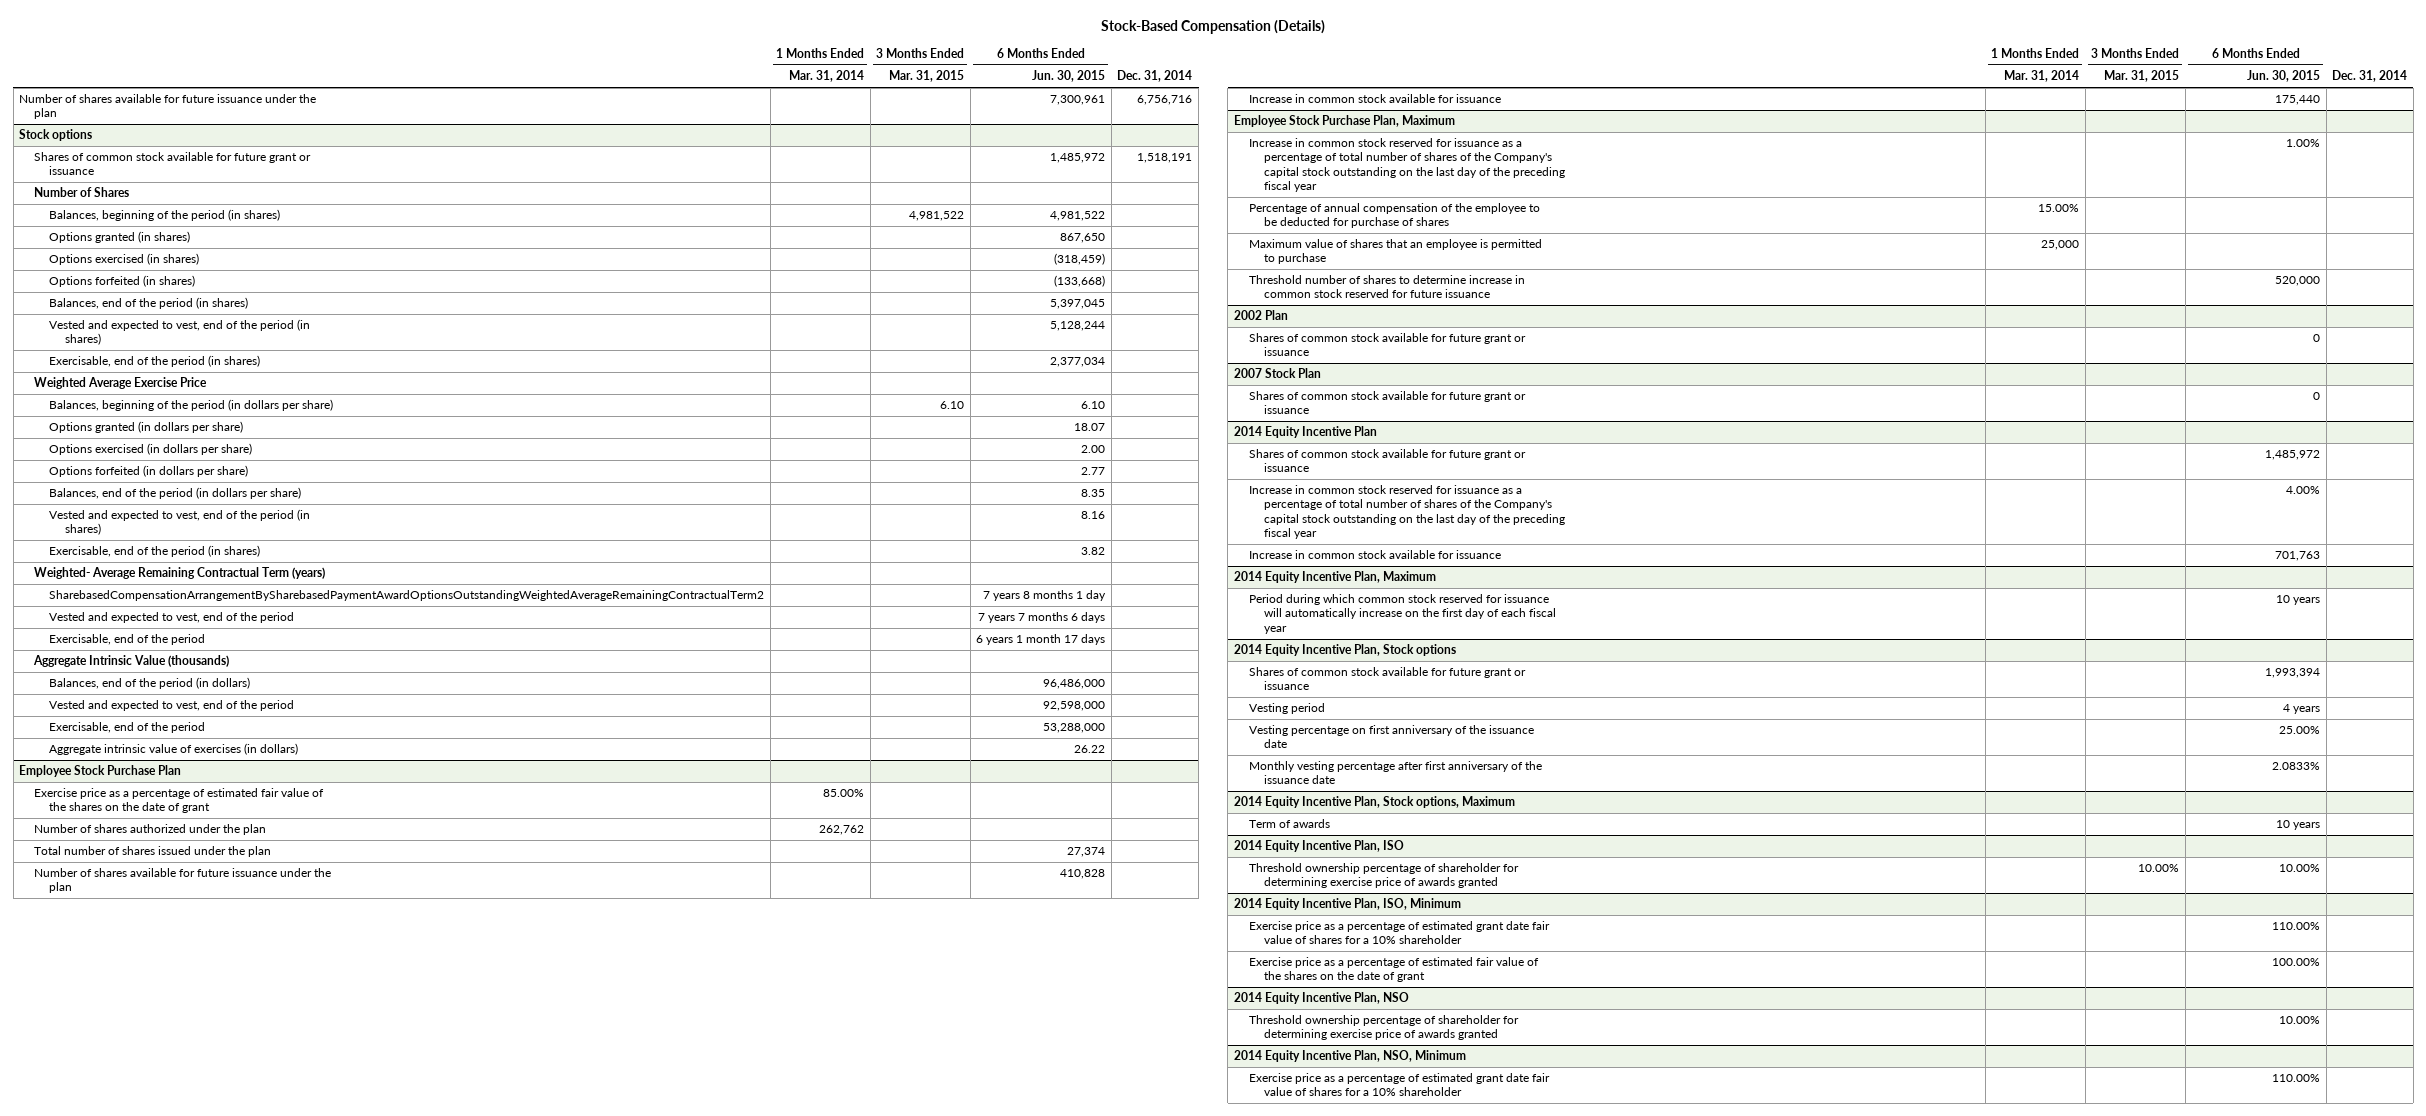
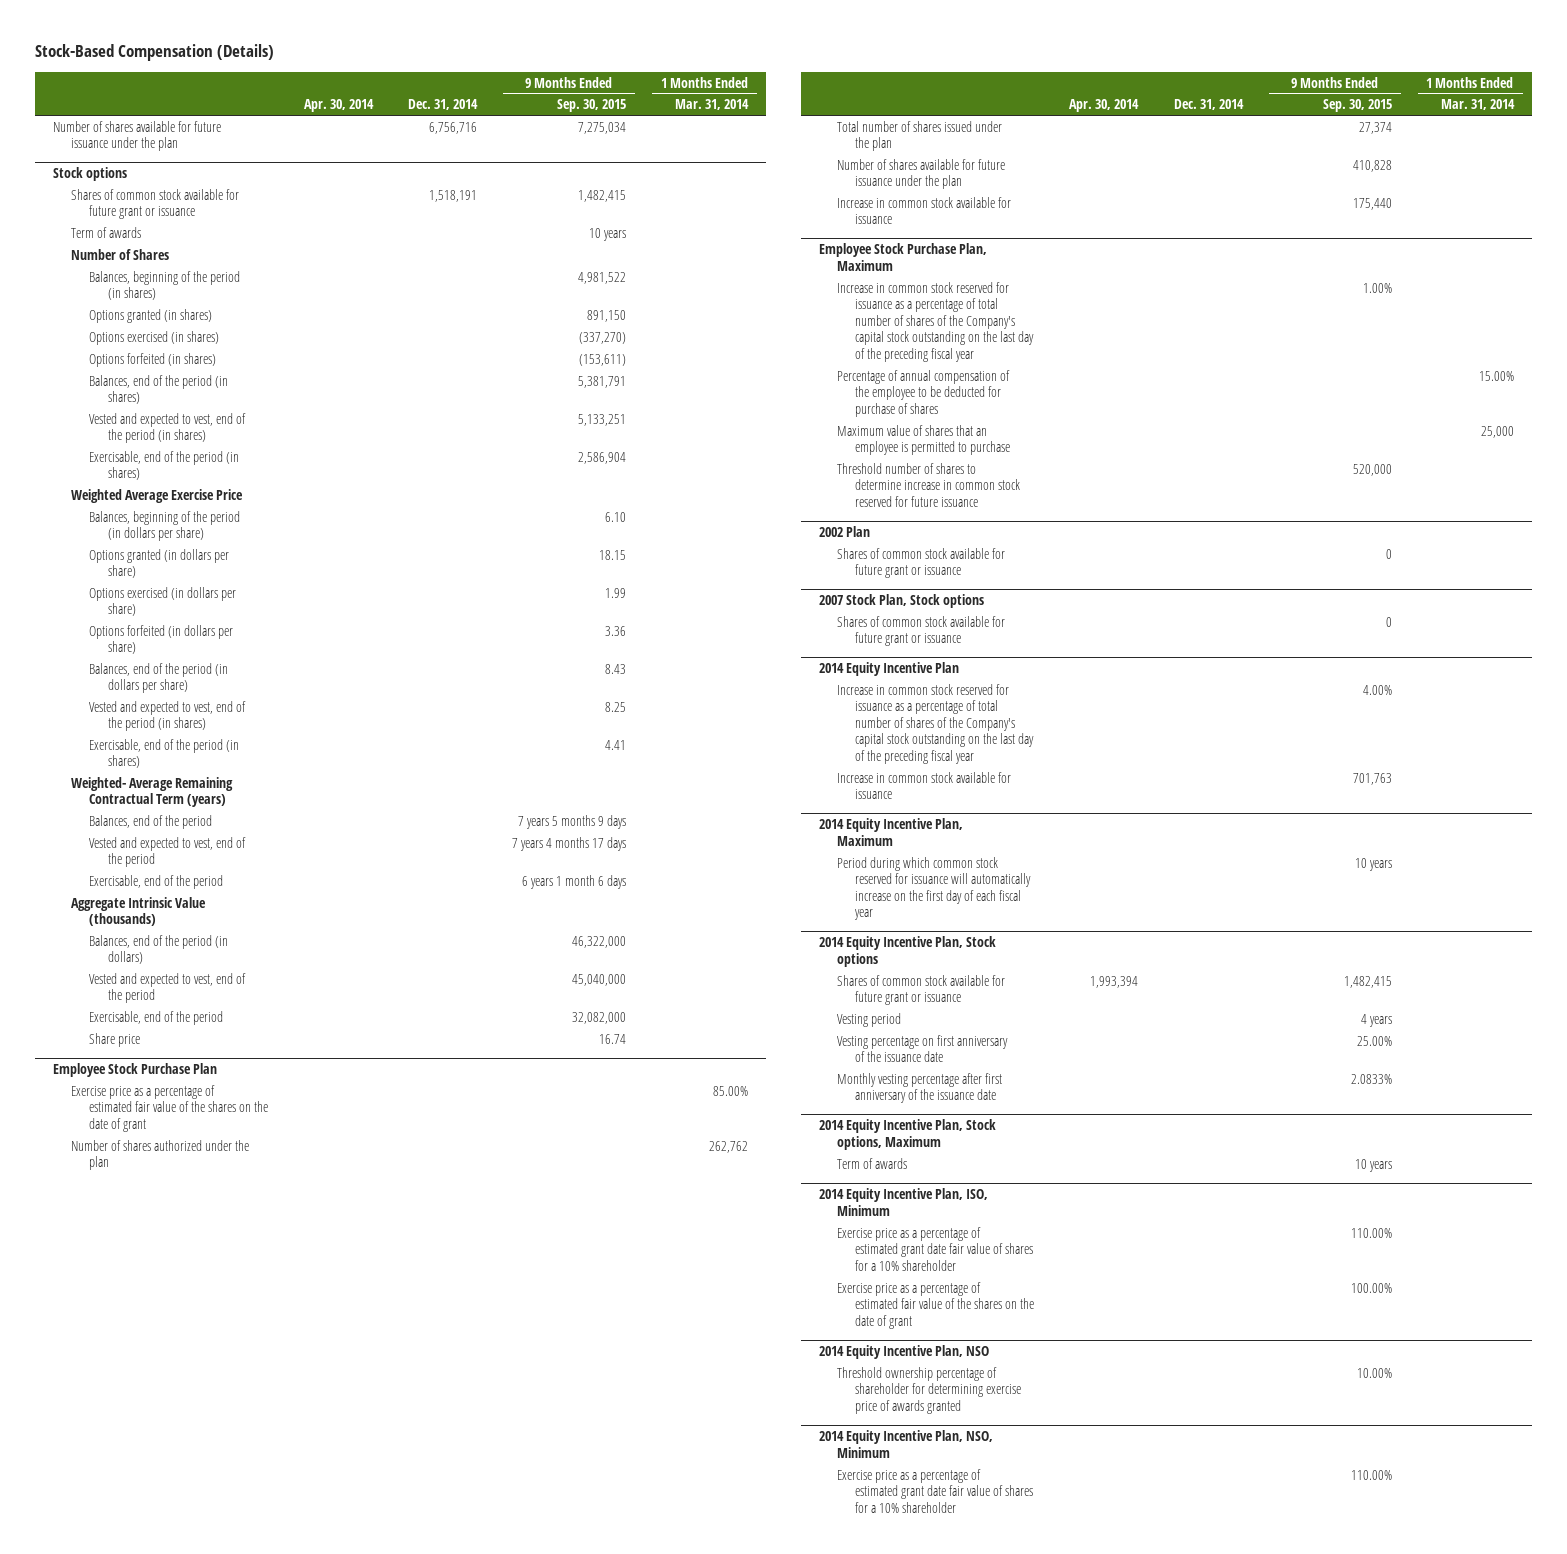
- | 1 Months Ended Mar. 31, 2014 | 3 Months Ended Mar. 31, 2015 | 6 Months Ended Jun. 30, 2015 | Dec. 31, 2014
+ | Apr. 30, 2014 | Dec. 31, 2014 | 9 Months Ended Sep. 30, 2015 | 1 Months Ended Mar. 31, 2014
@ Stock options
+ Term of awards | | | 10 years |
- SharebasedCompensationArrangementBySharebasedPaymentAwardOptionsOutstandingWeightedAverageRemainingContractualTerm2 | | | 7 years 8 months 1 day |
+ Balances, end of the period | | | 7 years 5 months 9 days |
- Aggregate intrinsic value of exercises (in dollars) | | | 26.22 |
+ Share price | | | 16.74 |
- 2007 Stock Plan
+ 2007 Stock Plan, Stock options
@ 2014 Equity Incentive Plan
- Shares of common stock available for future grant or issuance | | | 1,485,972 |
- 2014 Equity Incentive Plan, ISO
- Threshold ownership percentage of shareholder for determining exercise price of awards granted | | 10.00% | 10.00% |

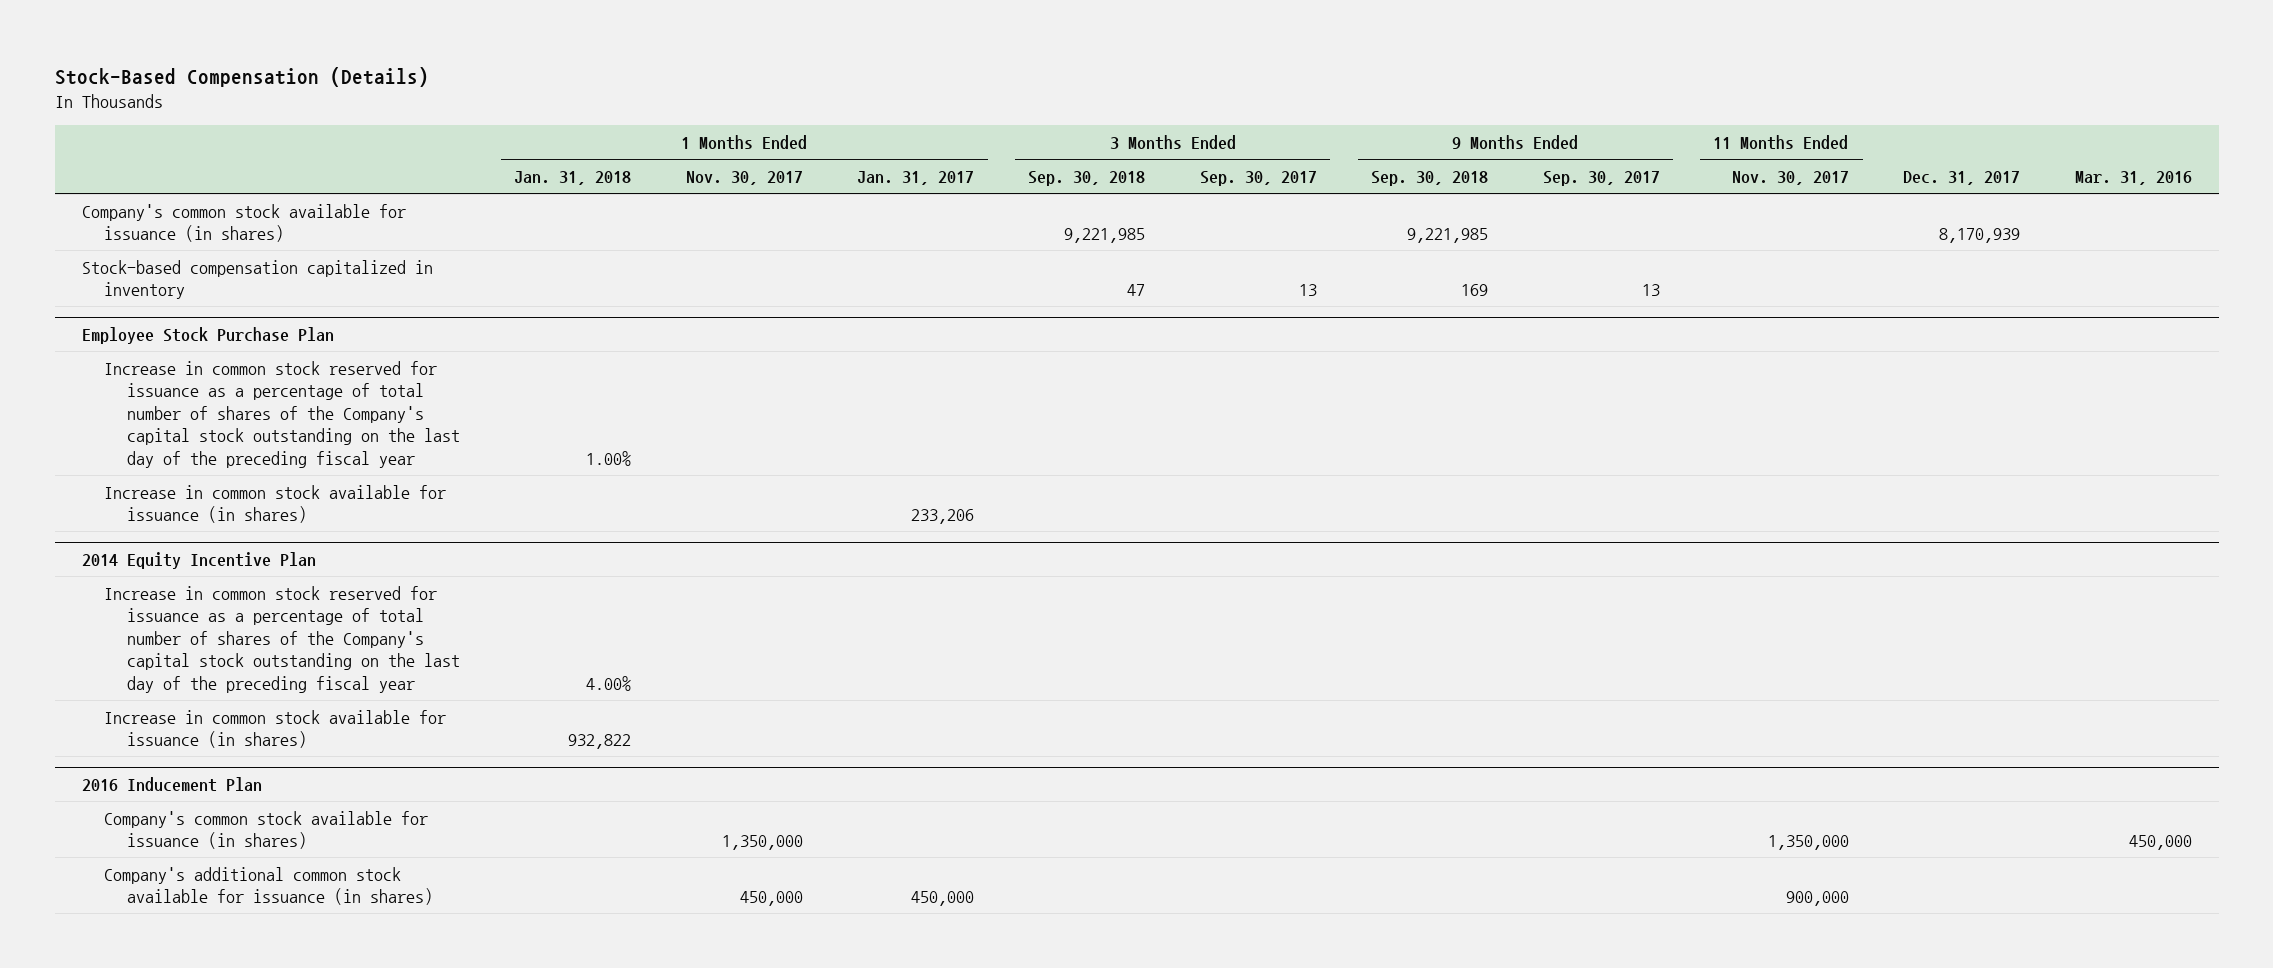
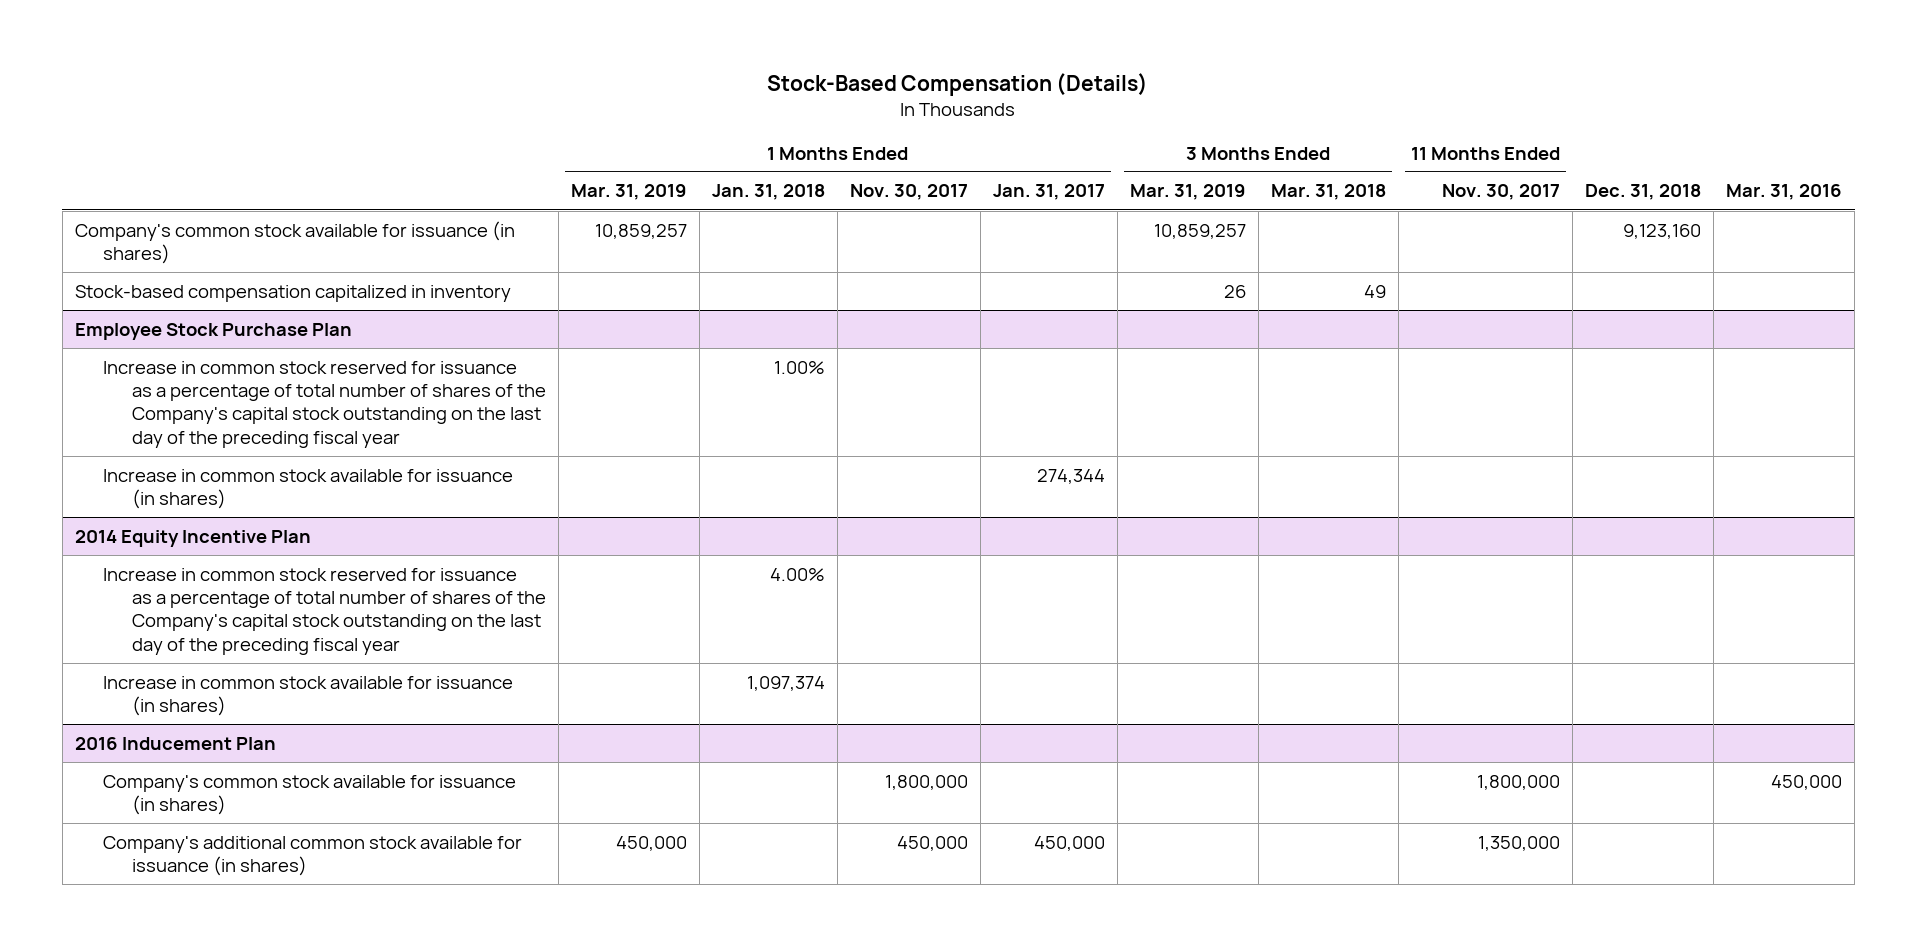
- | 1 Months Ended Jan. 31, 2018 | 1 Months Ended Nov. 30, 2017 | 1 Months Ended Jan. 31, 2017 | 3 Months Ended Sep. 30, 2018 | 3 Months Ended Sep. 30, 2017 | 9 Months Ended Sep. 30, 2018 | 9 Months Ended Sep. 30, 2017 | 11 Months Ended Nov. 30, 2017 | Dec. 31, 2017 | Mar. 31, 2016
+ | 1 Months Ended Mar. 31, 2019 | 1 Months Ended Jan. 31, 2018 | 1 Months Ended Nov. 30, 2017 | 1 Months Ended Jan. 31, 2017 | 3 Months Ended Mar. 31, 2019 | 3 Months Ended Mar. 31, 2018 | 11 Months Ended Nov. 30, 2017 | Dec. 31, 2018 | Mar. 31, 2016
@ Employee Stock Purchase Plan
- Increase in common stock available for issuance (in shares) | | | 233,206 | | | | | | |
+ Increase in common stock available for issuance (in shares) | | | | 274,344 | | | | |
@ 2014 Equity Incentive Plan
- Increase in common stock available for issuance (in shares) | 932,822 | | | | | | | | |
+ Increase in common stock available for issuance (in shares) | | 1,097,374 | | | | | | |
@ 2016 Inducement Plan
- Company's common stock available for issuance (in shares) | | 1,350,000 | | | | | | 1,350,000 | | 450,000
- Company's additional common stock available for issuance (in shares) | | 450,000 | 450,000 | | | | | 900,000 | |
+ Company's common stock available for issuance (in shares) | | | 1,800,000 | | | | 1,800,000 | | 450,000
+ Company's additional common stock available for issuance (in shares) | 450,000 | | 450,000 | 450,000 | | | 1,350,000 | |

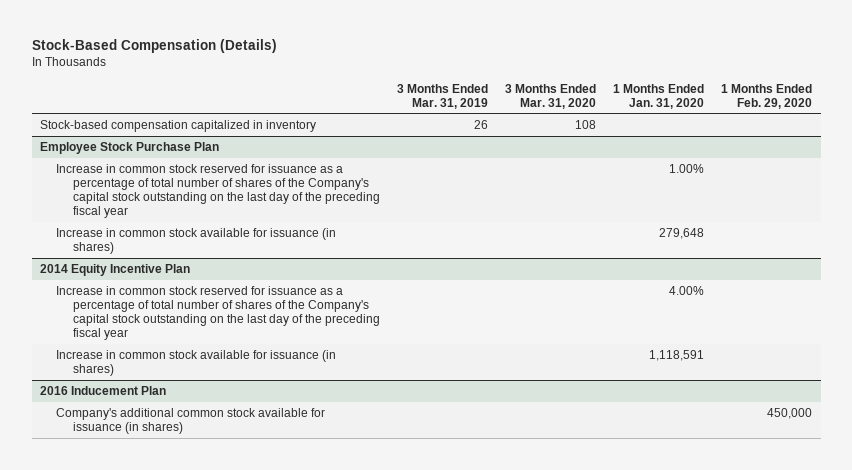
- | 1 Months Ended Mar. 31, 2019 | 1 Months Ended Jan. 31, 2018 | 1 Months Ended Nov. 30, 2017 | 1 Months Ended Jan. 31, 2017 | 3 Months Ended Mar. 31, 2019 | 3 Months Ended Mar. 31, 2018 | 11 Months Ended Nov. 30, 2017 | Dec. 31, 2018 | Mar. 31, 2016
+ | 3 Months Ended Mar. 31, 2019 | 3 Months Ended Mar. 31, 2020 | 1 Months Ended Jan. 31, 2020 | 1 Months Ended Feb. 29, 2020
- Company's common stock available for issuance (in shares) | 10,859,257 | | | | 10,859,257 | | | 9,123,160 |
@ 2016 Inducement Plan
- Company's common stock available for issuance (in shares) | | | 1,800,000 | | | | 1,800,000 | | 450,000

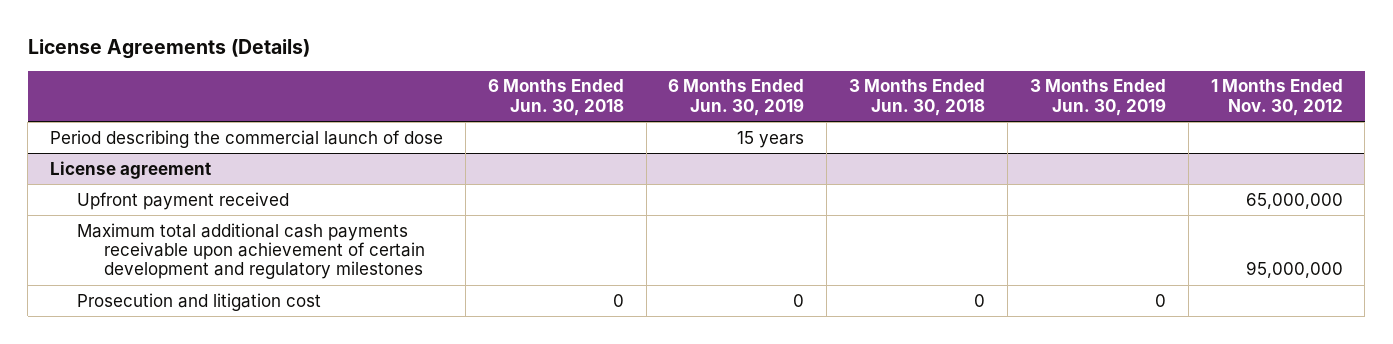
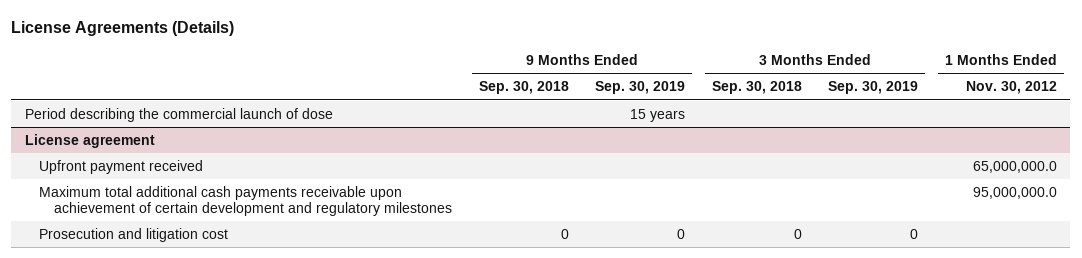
- | 6 Months Ended Jun. 30, 2018 | 6 Months Ended Jun. 30, 2019 | 3 Months Ended Jun. 30, 2018 | 3 Months Ended Jun. 30, 2019 | 1 Months Ended Nov. 30, 2012
+ | 9 Months Ended Sep. 30, 2018 | 9 Months Ended Sep. 30, 2019 | 3 Months Ended Sep. 30, 2018 | 3 Months Ended Sep. 30, 2019 | 1 Months Ended Nov. 30, 2012
@ License agreement
- Upfront payment received | | | | | 65,000,000
- Maximum total additional cash payments receivable upon achievement of certain development and regulatory milestones | | | | | 95,000,000
+ Upfront payment received | | | | | 65,000,000.0
+ Maximum total additional cash payments receivable upon achievement of certain development and regulatory milestones | | | | | 95,000,000.0

